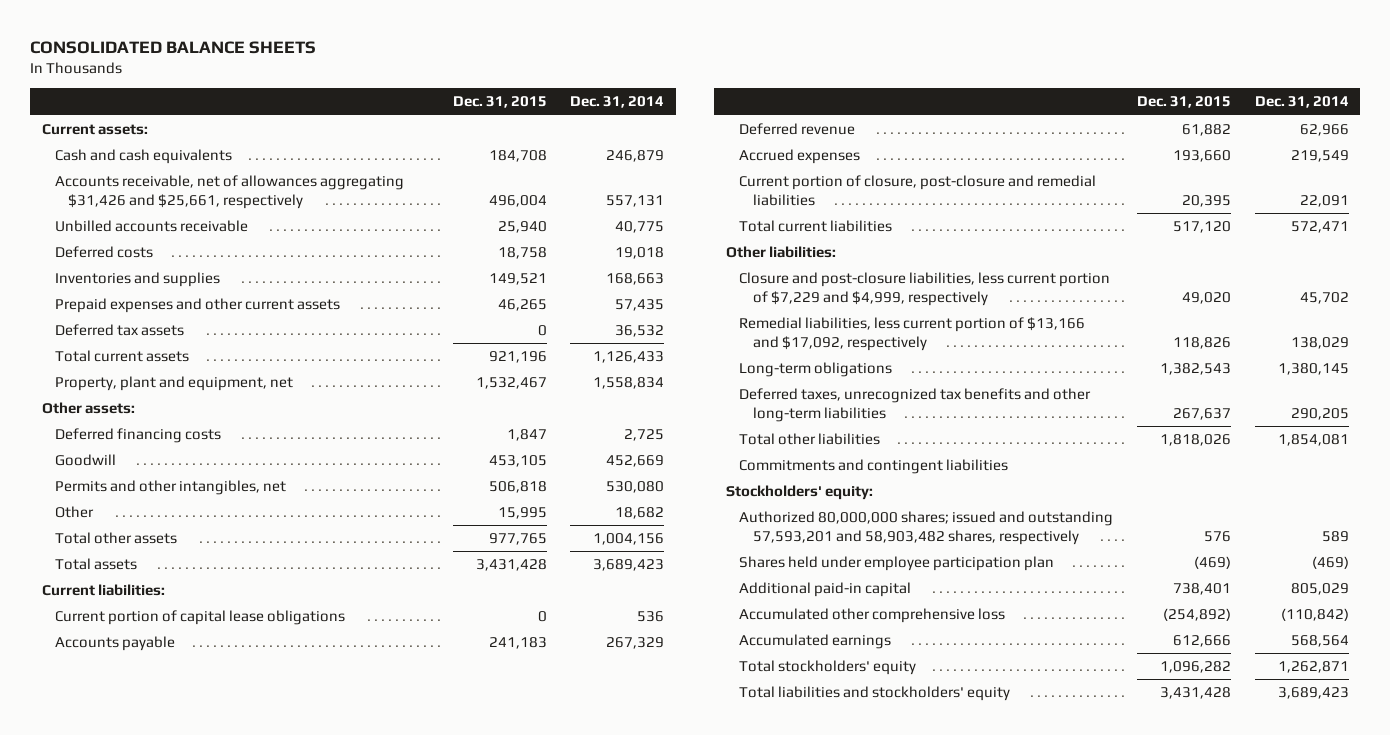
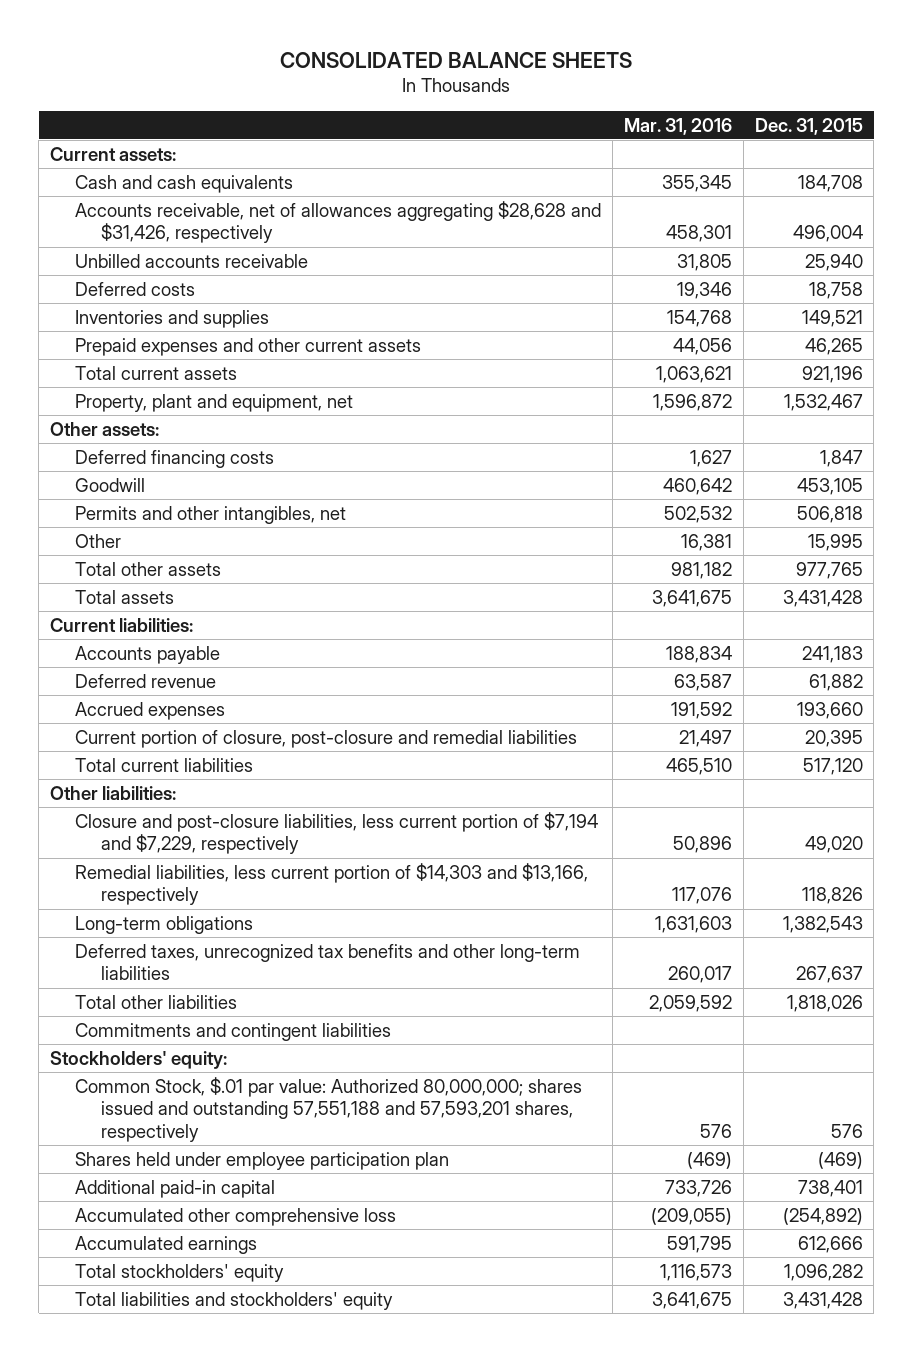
- | Dec. 31, 2015 | Dec. 31, 2014
+ | Mar. 31, 2016 | Dec. 31, 2015
- Accounts receivable, net of allowances aggregating $31,426 and $25,661, respectively | 496,004 | 557,131
+ Accounts receivable, net of allowances aggregating $28,628 and $31,426, respectively | 458,301 | 496,004
- Deferred tax assets | 0 | 36,532
- Current portion of capital lease obligations | 0 | 536
- Closure and post-closure liabilities, less current portion of $7,229 and $4,999, respectively | 49,020 | 45,702
- Remedial liabilities, less current portion of $13,166 and $17,092, respectively | 118,826 | 138,029
+ Closure and post-closure liabilities, less current portion of $7,194 and $7,229, respectively | 50,896 | 49,020
+ Remedial liabilities, less current portion of $14,303 and $13,166, respectively | 117,076 | 118,826
- Authorized 80,000,000 shares; issued and outstanding 57,593,201 and 58,903,482 shares, respectively | 576 | 589
+ Common Stock, $.01 par value: Authorized 80,000,000; shares issued and outstanding 57,551,188 and 57,593,201 shares, respectively | 576 | 576

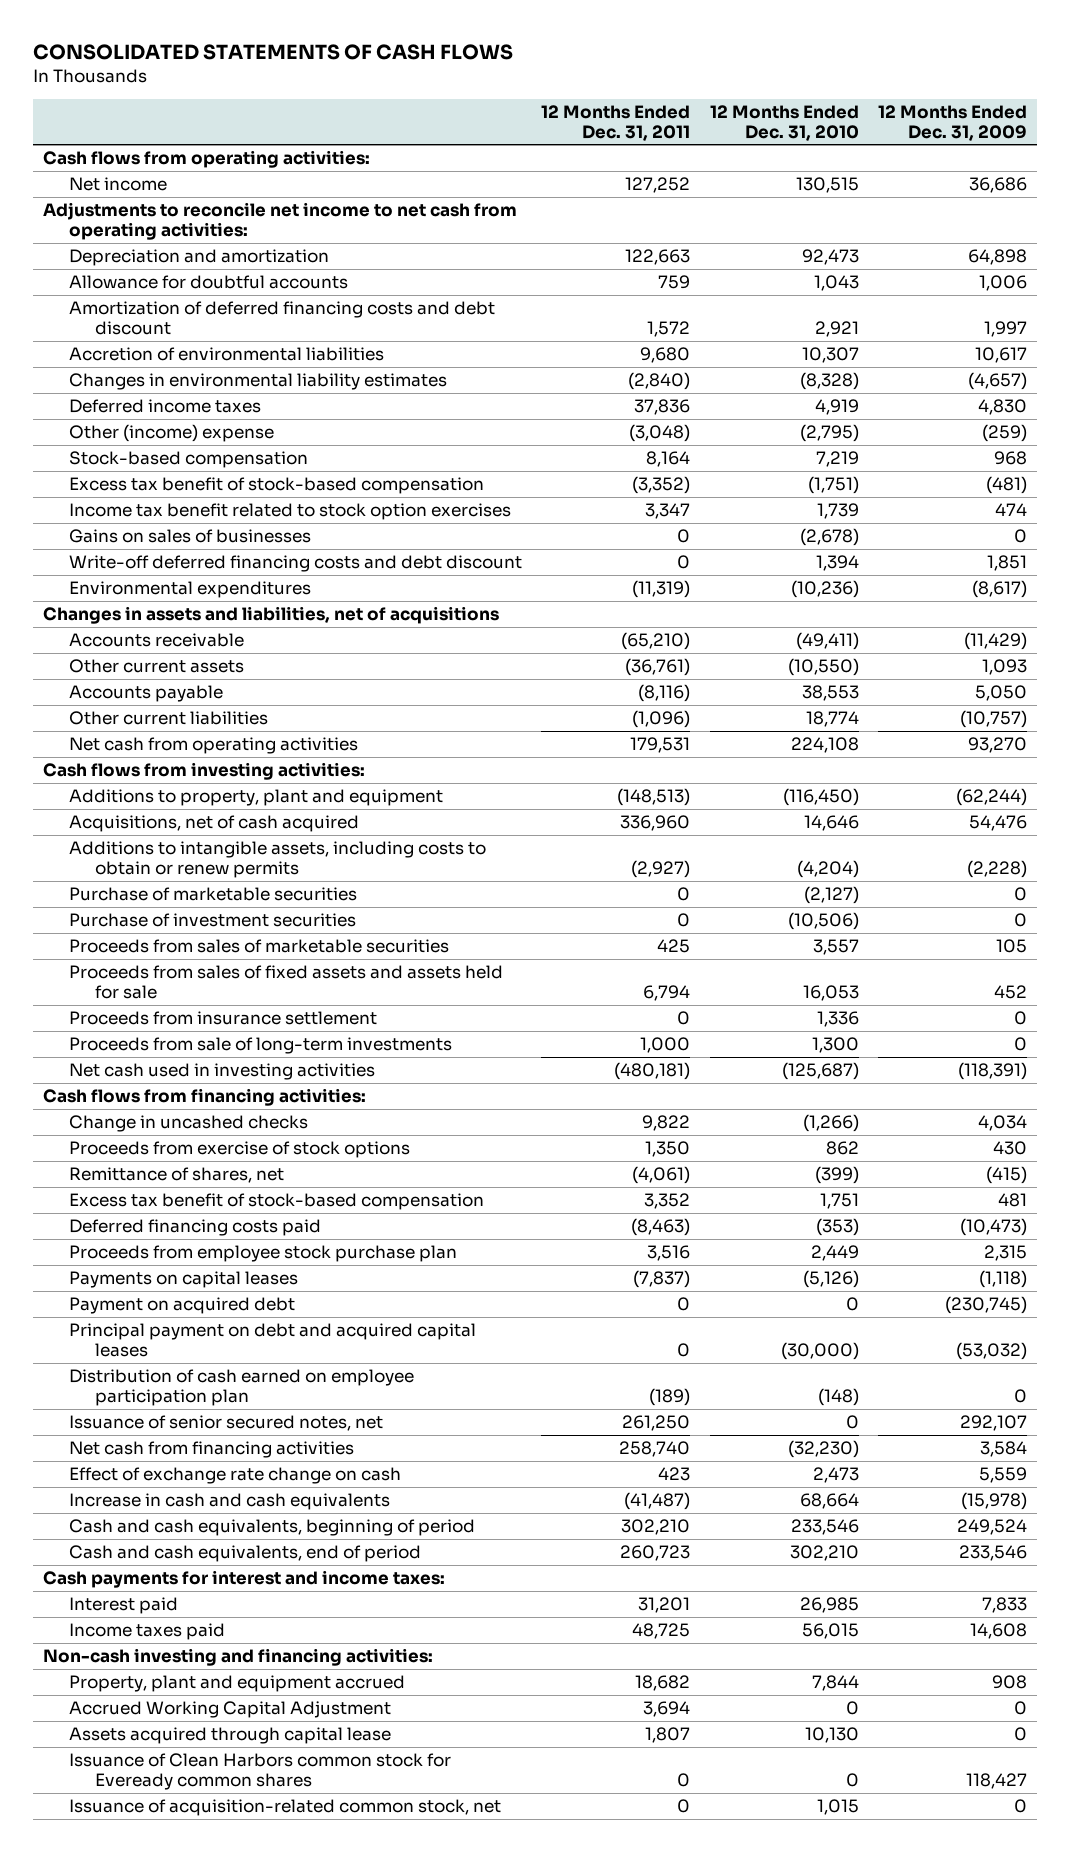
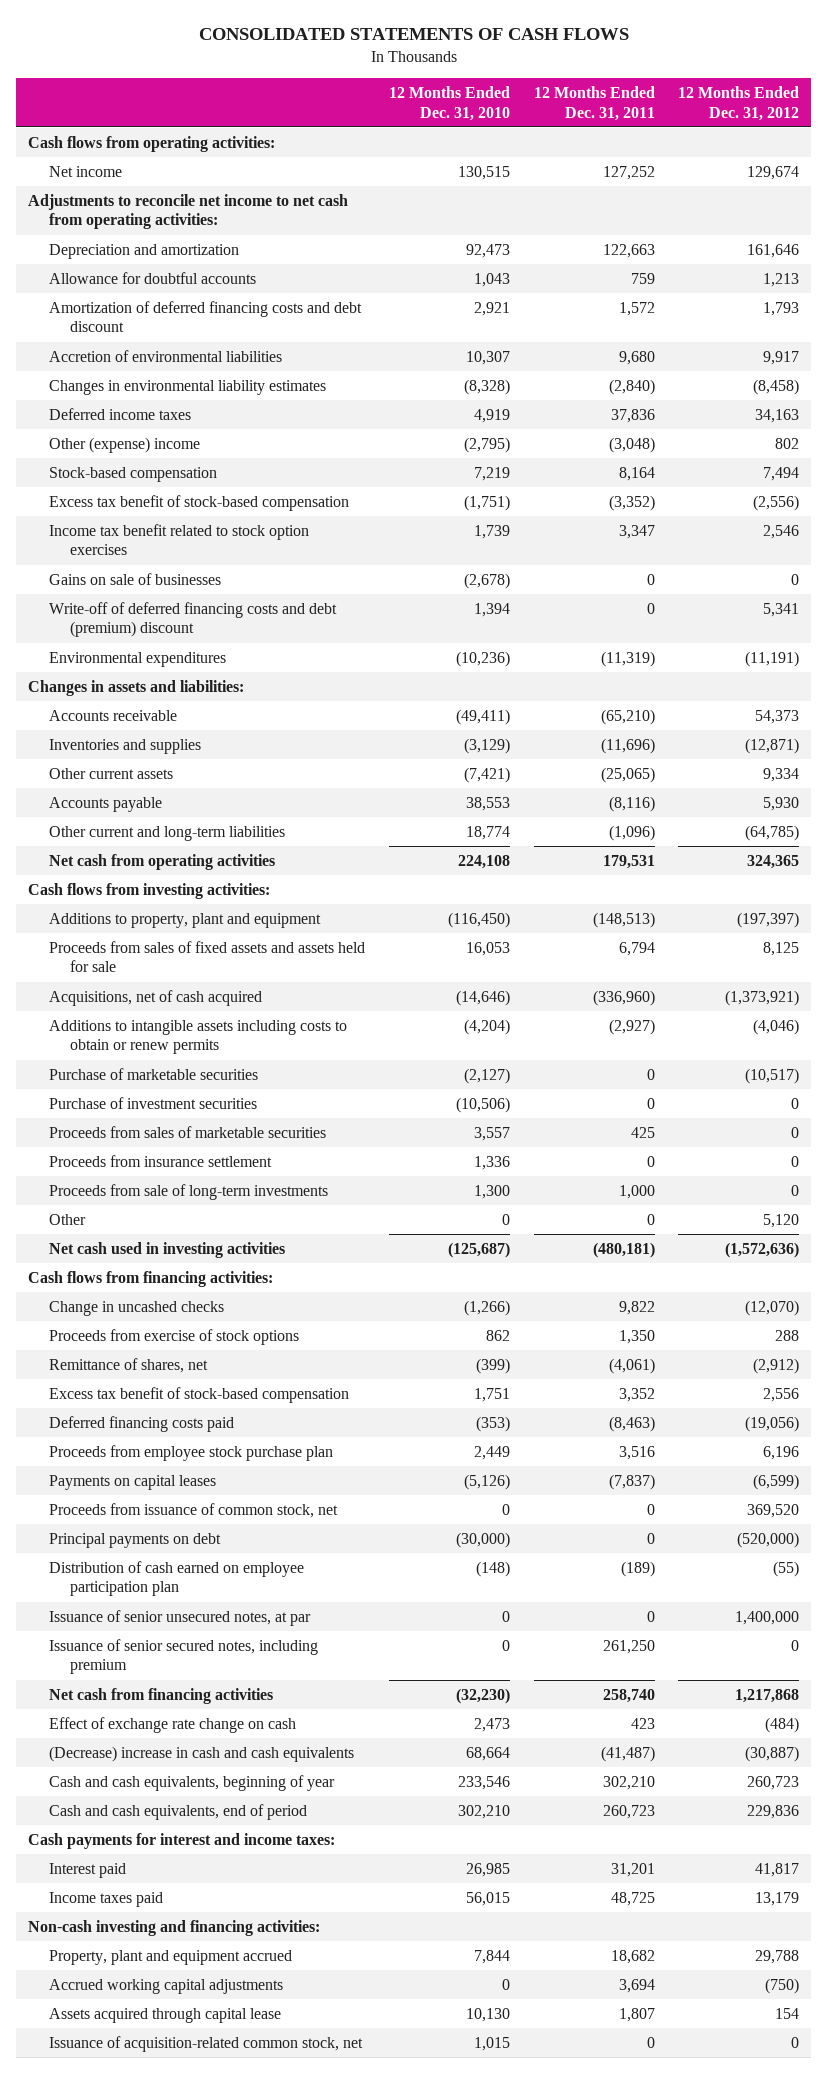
- | 12 Months Ended Dec. 31, 2011 | 12 Months Ended Dec. 31, 2010 | 12 Months Ended Dec. 31, 2009
+ | 12 Months Ended Dec. 31, 2010 | 12 Months Ended Dec. 31, 2011 | 12 Months Ended Dec. 31, 2012
- Other (income) expense | (3,048) | (2,795) | (259)
+ Other (expense) income | (2,795) | (3,048) | 802
- Gains on sales of businesses | 0 | (2,678) | 0
- Write-off deferred financing costs and debt discount | 0 | 1,394 | 1,851
+ Gains on sale of businesses | (2,678) | 0 | 0
+ Write-off of deferred financing costs and debt (premium) discount | 1,394 | 0 | 5,341
- Changes in assets and liabilities, net of acquisitions
+ Changes in assets and liabilities:
- Other current assets | (36,761) | (10,550) | 1,093
+ Inventories and supplies | (3,129) | (11,696) | (12,871)
+ Other current assets | (7,421) | (25,065) | 9,334
- Other current liabilities | (1,096) | 18,774 | (10,757)
+ Other current and long-term liabilities | 18,774 | (1,096) | (64,785)
- Acquisitions, net of cash acquired | 336,960 | 14,646 | 54,476
- Additions to intangible assets, including costs to obtain or renew permits | (2,927) | (4,204) | (2,228)
moved up: Proceeds from sales of fixed assets and assets held for sale | 16,053 | 6,794 | 8,125
+ Acquisitions, net of cash acquired | (14,646) | (336,960) | (1,373,921)
+ Additions to intangible assets including costs to obtain or renew permits | (4,204) | (2,927) | (4,046)
+ Other | 0 | 0 | 5,120
- Payment on acquired debt | 0 | 0 | (230,745)
- Principal payment on debt and acquired capital leases | 0 | (30,000) | (53,032)
+ Proceeds from issuance of common stock, net | 0 | 0 | 369,520
+ Principal payments on debt | (30,000) | 0 | (520,000)
- Issuance of senior secured notes, net | 261,250 | 0 | 292,107
+ Issuance of senior unsecured notes, at par | 0 | 0 | 1,400,000
+ Issuance of senior secured notes, including premium | 0 | 261,250 | 0
- Increase in cash and cash equivalents | (41,487) | 68,664 | (15,978)
- Cash and cash equivalents, beginning of period | 302,210 | 233,546 | 249,524
+ (Decrease) increase in cash and cash equivalents | 68,664 | (41,487) | (30,887)
+ Cash and cash equivalents, beginning of year | 233,546 | 302,210 | 260,723
- Accrued Working Capital Adjustment | 3,694 | 0 | 0
+ Accrued working capital adjustments | 0 | 3,694 | (750)
- Issuance of Clean Harbors common stock for Eveready common shares | 0 | 0 | 118,427

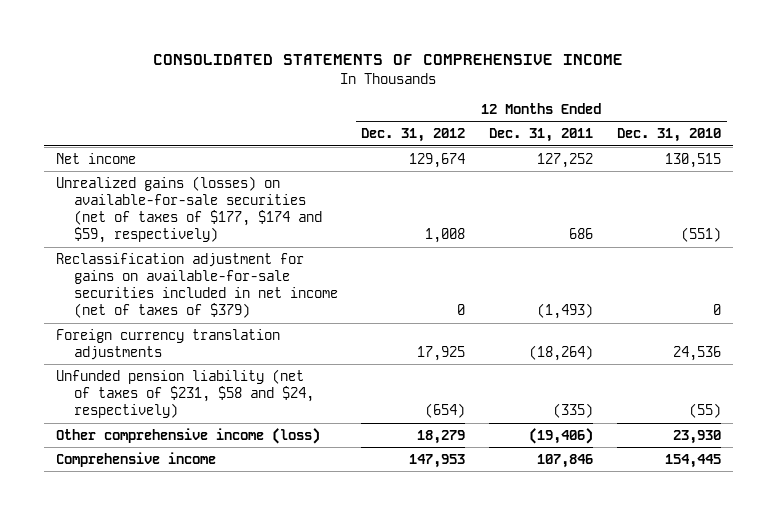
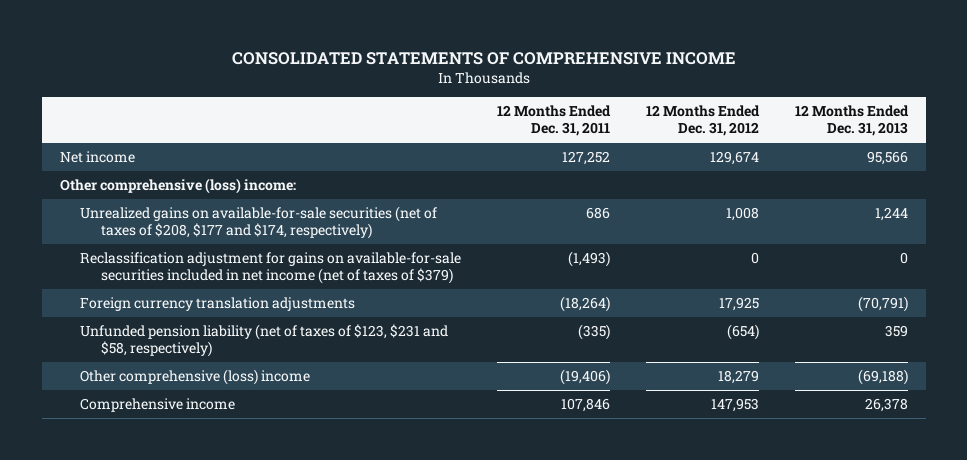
- | 12 Months Ended Dec. 31, 2012 | 12 Months Ended Dec. 31, 2011 | 12 Months Ended Dec. 31, 2010
+ | 12 Months Ended Dec. 31, 2011 | 12 Months Ended Dec. 31, 2012 | 12 Months Ended Dec. 31, 2013
- Unrealized gains (losses) on available-for-sale securities (net of taxes of $177, $174 and $59, respectively) | 1,008 | 686 | (551)
+ Other comprehensive (loss) income:
+ Unrealized gains on available-for-sale securities (net of taxes of $208, $177 and $174, respectively) | 686 | 1,008 | 1,244
- Unfunded pension liability (net of taxes of $231, $58 and $24, respectively) | (654) | (335) | (55)
- Other comprehensive income (loss) | 18,279 | (19,406) | 23,930
+ Unfunded pension liability (net of taxes of $123, $231 and $58, respectively) | (335) | (654) | 359
+ Other comprehensive (loss) income | (19,406) | 18,279 | (69,188)

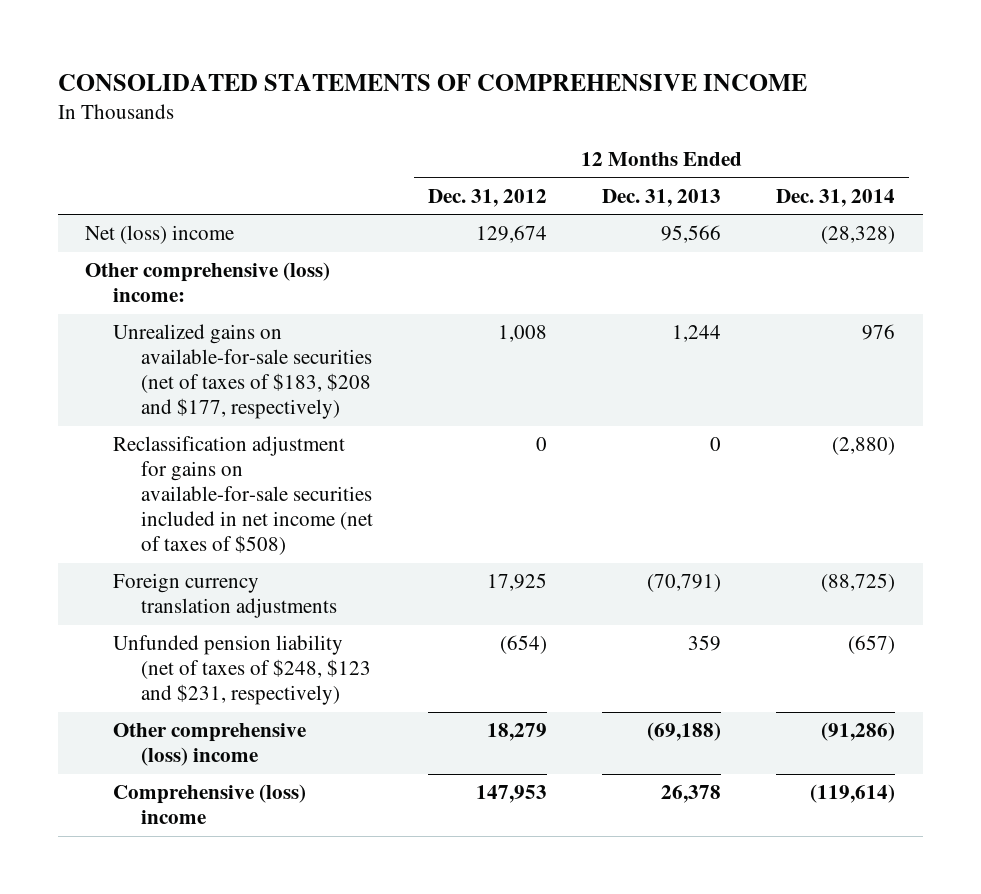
- | 12 Months Ended Dec. 31, 2011 | 12 Months Ended Dec. 31, 2012 | 12 Months Ended Dec. 31, 2013
+ | 12 Months Ended Dec. 31, 2012 | 12 Months Ended Dec. 31, 2013 | 12 Months Ended Dec. 31, 2014
- Net income | 127,252 | 129,674 | 95,566
+ Net (loss) income | 129,674 | 95,566 | (28,328)
- Unrealized gains on available-for-sale securities (net of taxes of $208, $177 and $174, respectively) | 686 | 1,008 | 1,244
- Reclassification adjustment for gains on available-for-sale securities included in net income (net of taxes of $379) | (1,493) | 0 | 0
+ Unrealized gains on available-for-sale securities (net of taxes of $183, $208 and $177, respectively) | 1,008 | 1,244 | 976
+ Reclassification adjustment for gains on available-for-sale securities included in net income (net of taxes of $508) | 0 | 0 | (2,880)
- Unfunded pension liability (net of taxes of $123, $231 and $58, respectively) | (335) | (654) | 359
+ Unfunded pension liability (net of taxes of $248, $123 and $231, respectively) | (654) | 359 | (657)
- Comprehensive income | 107,846 | 147,953 | 26,378
+ Comprehensive (loss) income | 147,953 | 26,378 | (119,614)

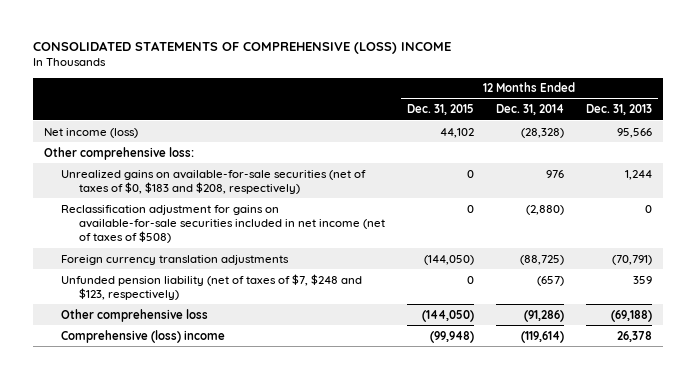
- CONSOLIDATED STATEMENTS OF COMPREHENSIVE INCOME
+ CONSOLIDATED STATEMENTS OF COMPREHENSIVE (LOSS) INCOME
- | 12 Months Ended Dec. 31, 2012 | 12 Months Ended Dec. 31, 2013 | 12 Months Ended Dec. 31, 2014
+ | 12 Months Ended Dec. 31, 2015 | 12 Months Ended Dec. 31, 2014 | 12 Months Ended Dec. 31, 2013
- Net (loss) income | 129,674 | 95,566 | (28,328)
- Other comprehensive (loss) income:
- Unrealized gains on available-for-sale securities (net of taxes of $183, $208 and $177, respectively) | 1,008 | 1,244 | 976
+ Net income (loss) | 44,102 | (28,328) | 95,566
+ Other comprehensive loss:
+ Unrealized gains on available-for-sale securities (net of taxes of $0, $183 and $208, respectively) | 0 | 976 | 1,244
- Unfunded pension liability (net of taxes of $248, $123 and $231, respectively) | (654) | 359 | (657)
- Other comprehensive (loss) income | 18,279 | (69,188) | (91,286)
+ Unfunded pension liability (net of taxes of $7, $248 and $123, respectively) | 0 | (657) | 359
+ Other comprehensive loss | (144,050) | (91,286) | (69,188)

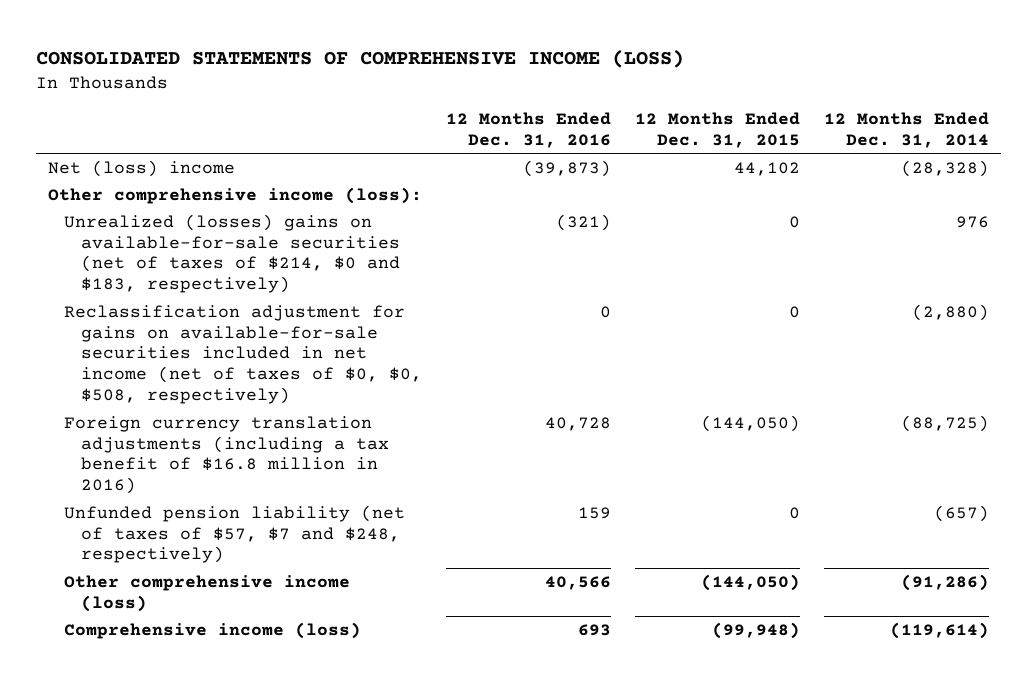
- CONSOLIDATED STATEMENTS OF COMPREHENSIVE (LOSS) INCOME
+ CONSOLIDATED STATEMENTS OF COMPREHENSIVE INCOME (LOSS)
- | 12 Months Ended Dec. 31, 2015 | 12 Months Ended Dec. 31, 2014 | 12 Months Ended Dec. 31, 2013
+ | 12 Months Ended Dec. 31, 2016 | 12 Months Ended Dec. 31, 2015 | 12 Months Ended Dec. 31, 2014
- Net income (loss) | 44,102 | (28,328) | 95,566
- Other comprehensive loss:
- Unrealized gains on available-for-sale securities (net of taxes of $0, $183 and $208, respectively) | 0 | 976 | 1,244
- Reclassification adjustment for gains on available-for-sale securities included in net income (net of taxes of $508) | 0 | (2,880) | 0
- Foreign currency translation adjustments | (144,050) | (88,725) | (70,791)
- Unfunded pension liability (net of taxes of $7, $248 and $123, respectively) | 0 | (657) | 359
- Other comprehensive loss | (144,050) | (91,286) | (69,188)
- Comprehensive (loss) income | (99,948) | (119,614) | 26,378
+ Net (loss) income | (39,873) | 44,102 | (28,328)
+ Other comprehensive income (loss):
+ Unrealized (losses) gains on available-for-sale securities (net of taxes of $214, $0 and $183, respectively) | (321) | 0 | 976
+ Reclassification adjustment for gains on available-for-sale securities included in net income (net of taxes of $0, $0, $508, respectively) | 0 | 0 | (2,880)
+ Foreign currency translation adjustments (including a tax benefit of $16.8 million in 2016) | 40,728 | (144,050) | (88,725)
+ Unfunded pension liability (net of taxes of $57, $7 and $248, respectively) | 159 | 0 | (657)
+ Other comprehensive income (loss) | 40,566 | (144,050) | (91,286)
+ Comprehensive income (loss) | 693 | (99,948) | (119,614)

